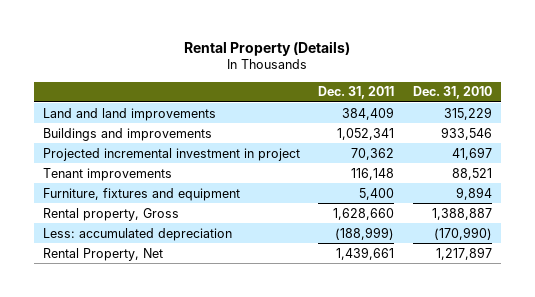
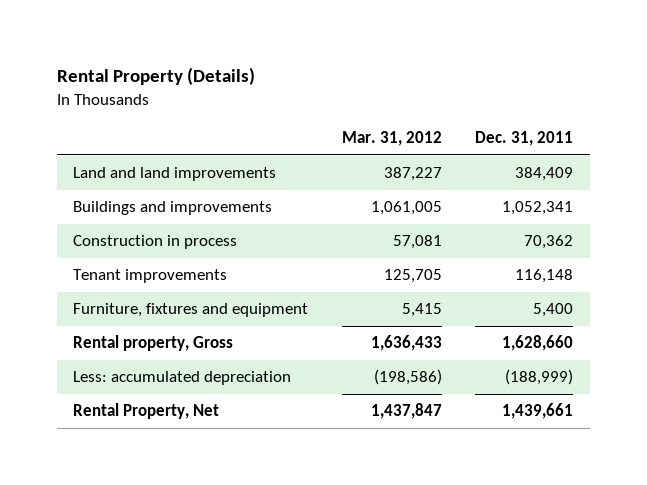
- | Dec. 31, 2011 | Dec. 31, 2010
+ | Mar. 31, 2012 | Dec. 31, 2011
- Projected incremental investment in project | 70,362 | 41,697
+ Construction in process | 57,081 | 70,362

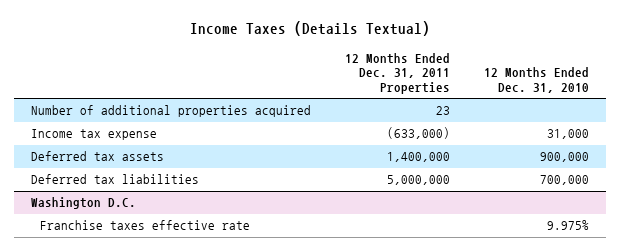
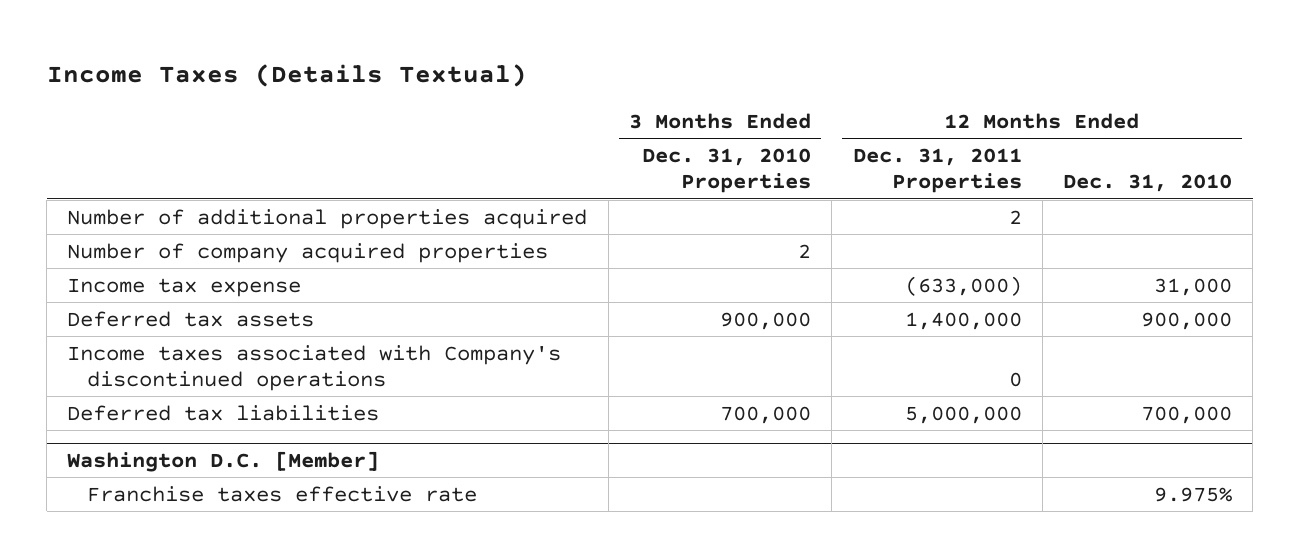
- | 12 Months Ended Dec. 31, 2011 Properties | 12 Months Ended Dec. 31, 2010
+ | 3 Months Ended Dec. 31, 2010 Properties | 12 Months Ended Dec. 31, 2011 Properties | 12 Months Ended Dec. 31, 2010
- Number of additional properties acquired | 23 |
+ Number of additional properties acquired | | 2 |
+ Number of company acquired properties | 2 | |
+ Income taxes associated with Company's discontinued operations | | 0 |
- Washington D.C.
+ Washington D.C. [Member]

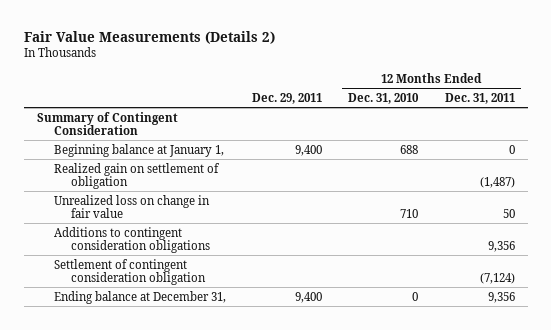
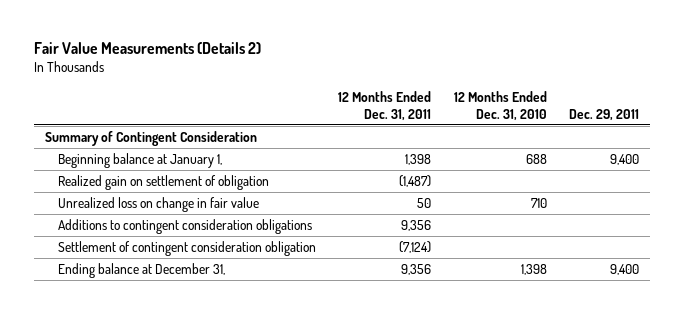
- | Dec. 29, 2011 | 12 Months Ended Dec. 31, 2010 | 12 Months Ended Dec. 31, 2011
+ | 12 Months Ended Dec. 31, 2011 | 12 Months Ended Dec. 31, 2010 | Dec. 29, 2011
- Beginning balance at January 1, | 9,400 | 688 | 0
+ Beginning balance at January 1, | 1,398 | 688 | 9,400
- Ending balance at December 31, | 9,400 | 0 | 9,356
+ Ending balance at December 31, | 9,356 | 1,398 | 9,400

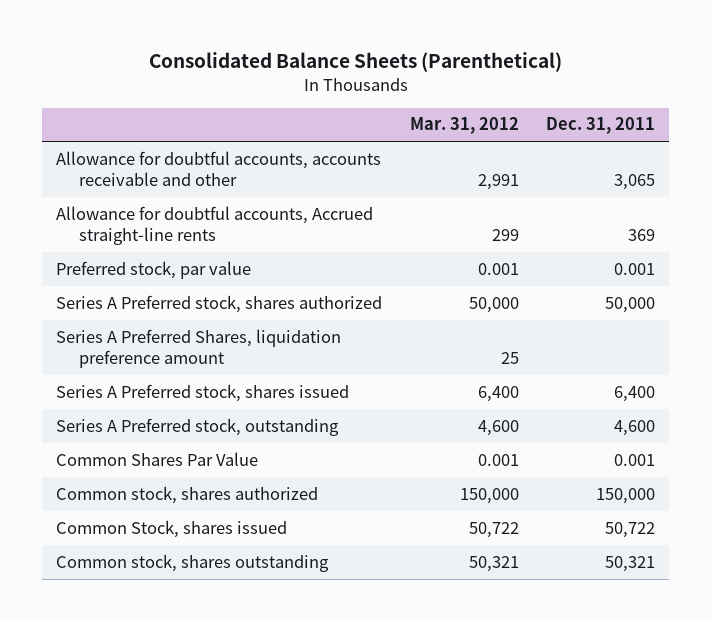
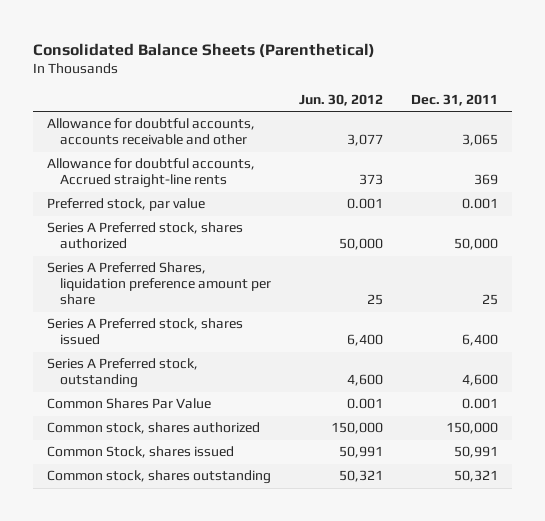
- | Mar. 31, 2012 | Dec. 31, 2011
+ | Jun. 30, 2012 | Dec. 31, 2011
- Series A Preferred Shares, liquidation preference amount | 25 |
+ Series A Preferred Shares, liquidation preference amount per share | 25 | 25
- Common Stock, shares issued | 50,722 | 50,722
+ Common Stock, shares issued | 50,991 | 50,991

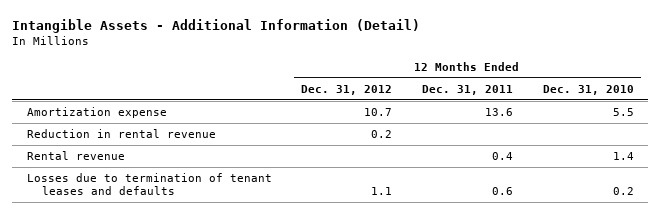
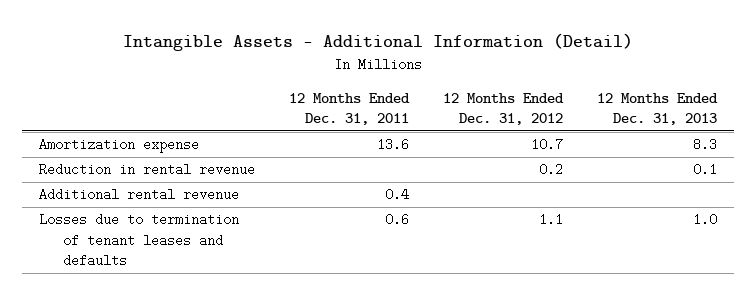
- | 12 Months Ended Dec. 31, 2012 | 12 Months Ended Dec. 31, 2011 | 12 Months Ended Dec. 31, 2010
+ | 12 Months Ended Dec. 31, 2011 | 12 Months Ended Dec. 31, 2012 | 12 Months Ended Dec. 31, 2013
- Rental revenue | | 0.4 | 1.4
+ Additional rental revenue | 0.4 | |

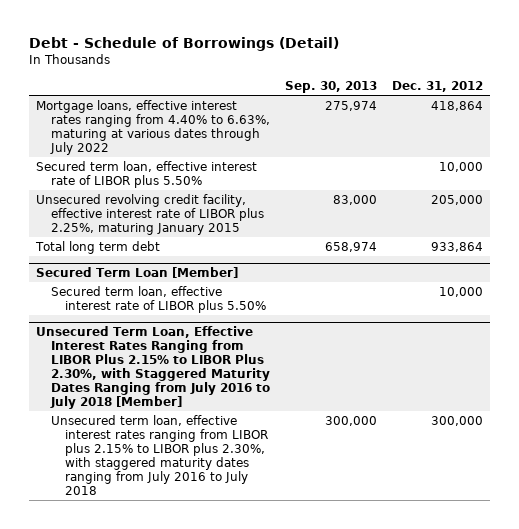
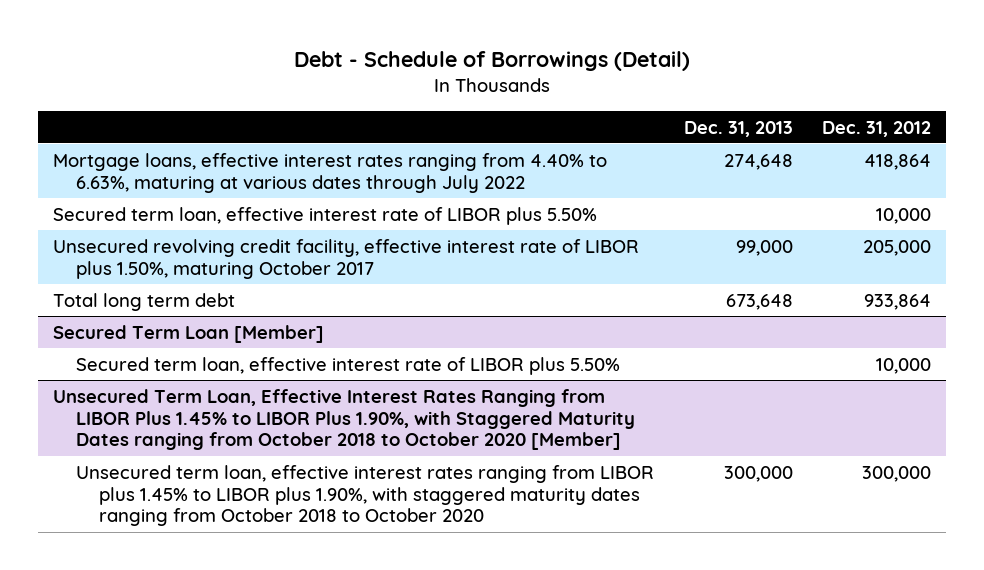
- | Sep. 30, 2013 | Dec. 31, 2012
+ | Dec. 31, 2013 | Dec. 31, 2012
- Unsecured revolving credit facility, effective interest rate of LIBOR plus 2.25%, maturing January 2015 | 83,000 | 205,000
+ Unsecured revolving credit facility, effective interest rate of LIBOR plus 1.50%, maturing October 2017 | 99,000 | 205,000
- Unsecured Term Loan, Effective Interest Rates Ranging from LIBOR Plus 2.15% to LIBOR Plus 2.30%, with Staggered Maturity Dates Ranging from July 2016 to July 2018 [Member]
- Unsecured term loan, effective interest rates ranging from LIBOR plus 2.15% to LIBOR plus 2.30%, with staggered maturity dates ranging from July 2016 to July 2018 | 300,000 | 300,000
+ Unsecured Term Loan, Effective Interest Rates Ranging from LIBOR Plus 1.45% to LIBOR Plus 1.90%, with Staggered Maturity Dates ranging from October 2018 to October 2020 [Member]
+ Unsecured term loan, effective interest rates ranging from LIBOR plus 1.45% to LIBOR plus 1.90%, with staggered maturity dates ranging from October 2018 to October 2020 | 300,000 | 300,000

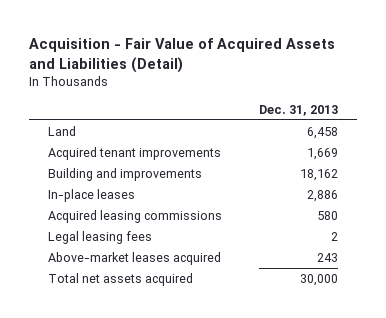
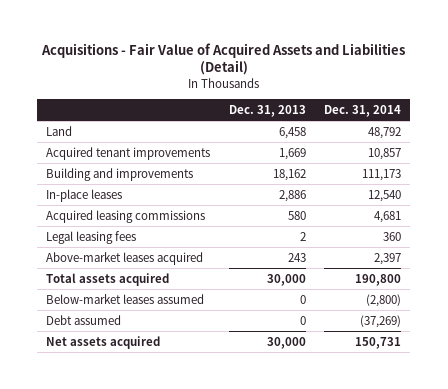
- Acquisition - Fair Value of Acquired Assets and Liabilities (Detail)
+ Acquisitions - Fair Value of Acquired Assets and Liabilities (Detail)
- | Dec. 31, 2013
+ | Dec. 31, 2013 | Dec. 31, 2014
- Total net assets acquired | 30,000
+ Total assets acquired | 30,000 | 190,800
+ Below-market leases assumed | 0 | (2,800)
+ Debt assumed | 0 | (37,269)
+ Net assets acquired | 30,000 | 150,731

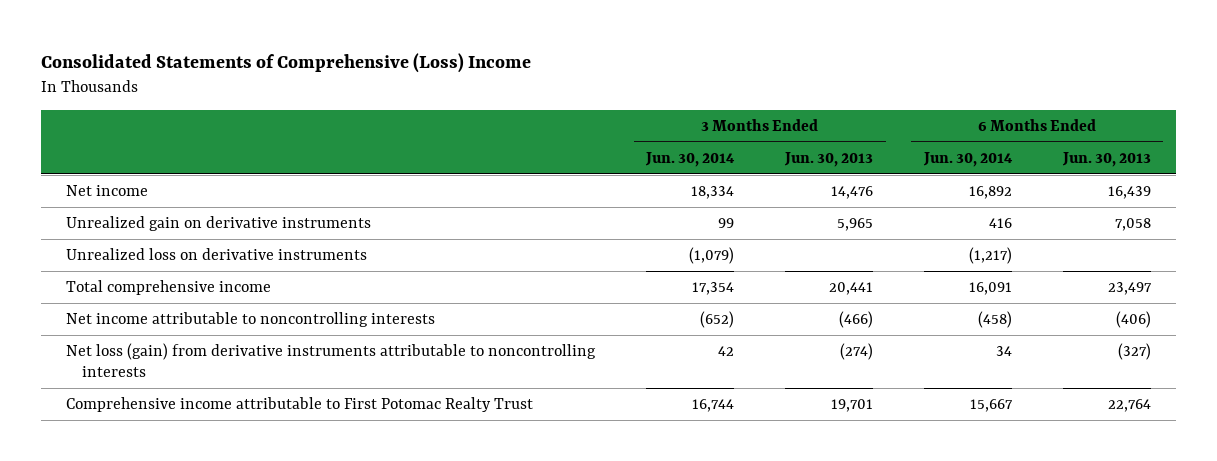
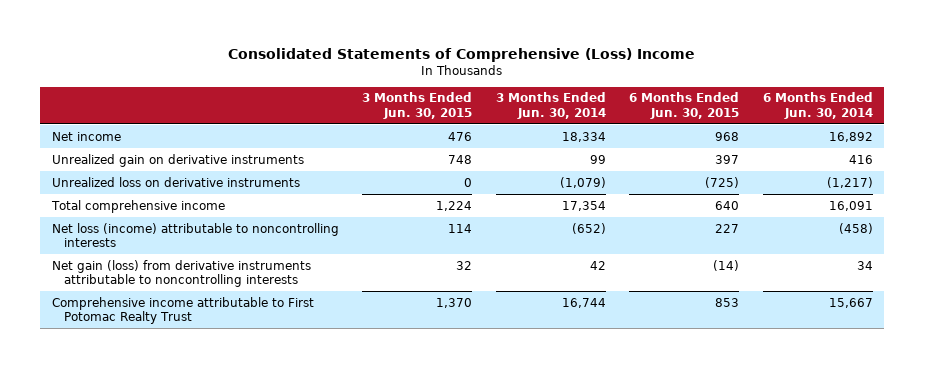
- | 3 Months Ended Jun. 30, 2014 | 3 Months Ended Jun. 30, 2013 | 6 Months Ended Jun. 30, 2014 | 6 Months Ended Jun. 30, 2013
+ | 3 Months Ended Jun. 30, 2015 | 3 Months Ended Jun. 30, 2014 | 6 Months Ended Jun. 30, 2015 | 6 Months Ended Jun. 30, 2014
- Net income attributable to noncontrolling interests | (652) | (466) | (458) | (406)
- Net loss (gain) from derivative instruments attributable to noncontrolling interests | 42 | (274) | 34 | (327)
+ Net loss (income) attributable to noncontrolling interests | 114 | (652) | 227 | (458)
+ Net gain (loss) from derivative instruments attributable to noncontrolling interests | 32 | 42 | (14) | 34

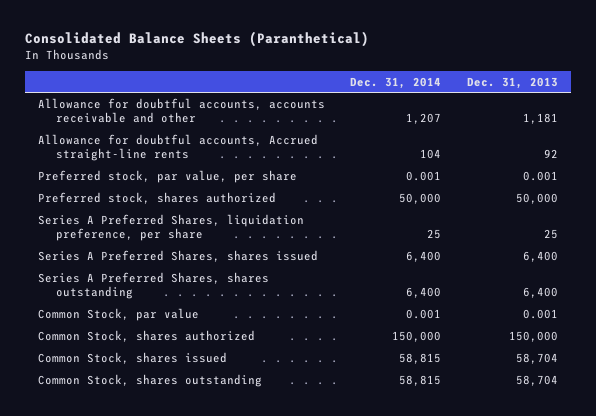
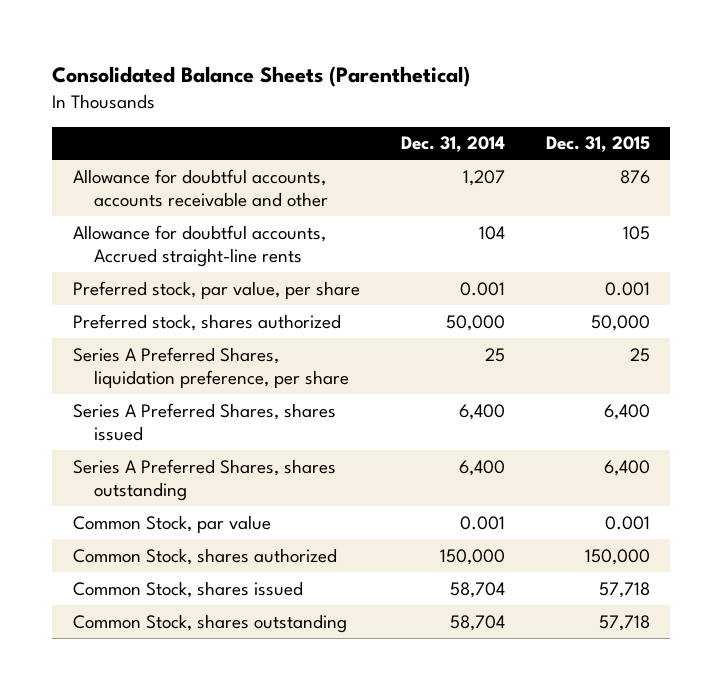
- Consolidated Balance Sheets (Paranthetical)
+ Consolidated Balance Sheets (Parenthetical)
- | Dec. 31, 2014 | Dec. 31, 2013
+ | Dec. 31, 2014 | Dec. 31, 2015
- Common Stock, shares issued | 58,815 | 58,704
- Common Stock, shares outstanding | 58,815 | 58,704
+ Common Stock, shares issued | 58,704 | 57,718
+ Common Stock, shares outstanding | 58,704 | 57,718

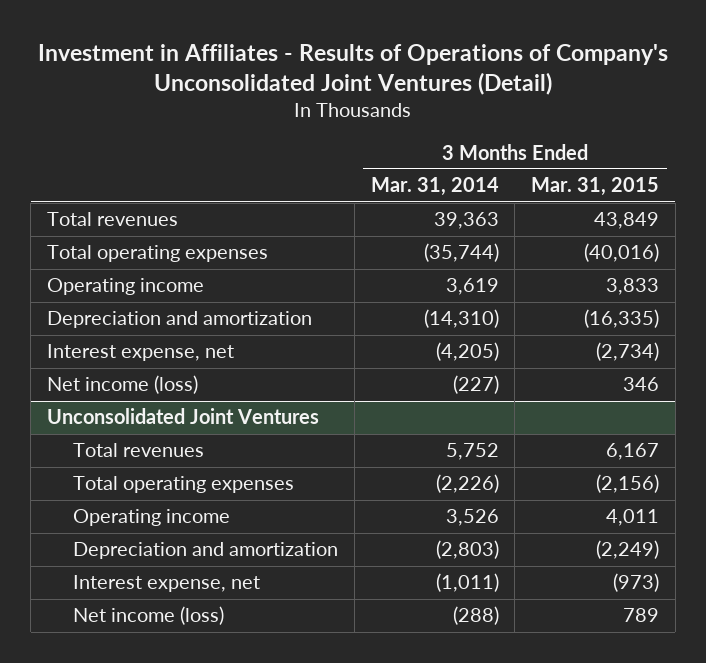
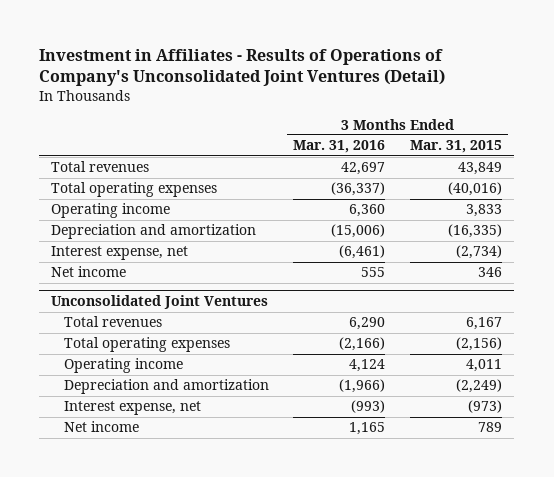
- | 3 Months Ended Mar. 31, 2014 | 3 Months Ended Mar. 31, 2015
+ | 3 Months Ended Mar. 31, 2016 | 3 Months Ended Mar. 31, 2015
- Net income (loss) | (227) | 346
+ Net income | 555 | 346
@ Unconsolidated Joint Ventures
- Net income (loss) | (288) | 789
+ Net income | 1,165 | 789

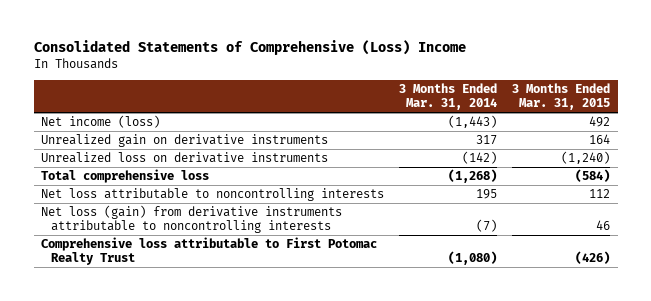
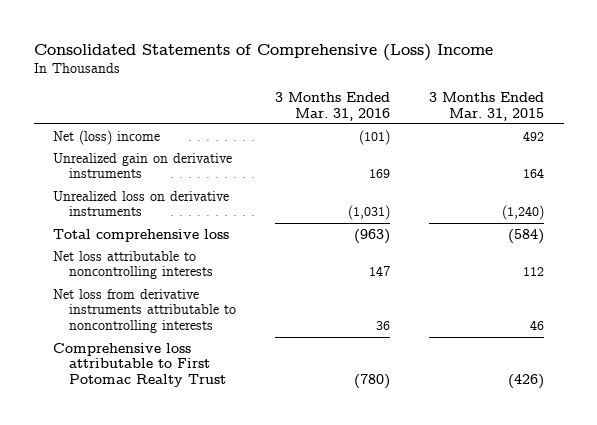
- | 3 Months Ended Mar. 31, 2014 | 3 Months Ended Mar. 31, 2015
+ | 3 Months Ended Mar. 31, 2016 | 3 Months Ended Mar. 31, 2015
- Net income (loss) | (1,443) | 492
+ Net (loss) income | (101) | 492
- Net loss (gain) from derivative instruments attributable to noncontrolling interests | (7) | 46
+ Net loss from derivative instruments attributable to noncontrolling interests | 36 | 46

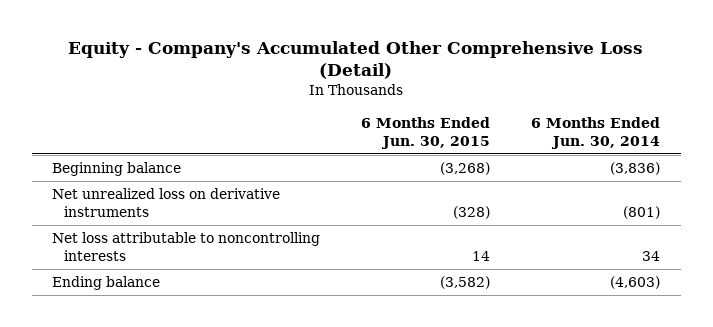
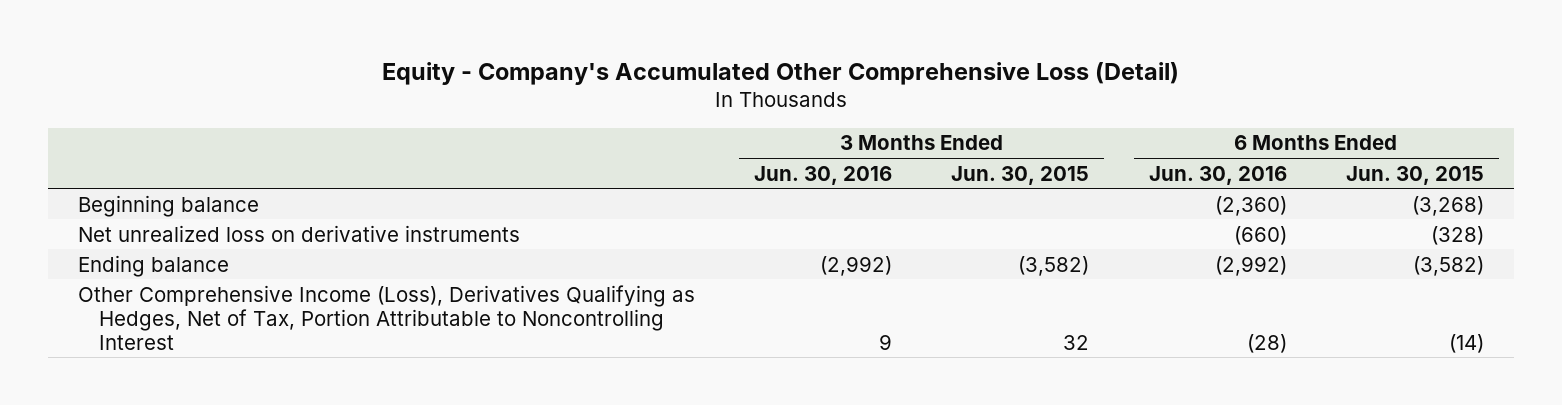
- | 6 Months Ended Jun. 30, 2015 | 6 Months Ended Jun. 30, 2014
+ | 3 Months Ended Jun. 30, 2016 | 3 Months Ended Jun. 30, 2015 | 6 Months Ended Jun. 30, 2016 | 6 Months Ended Jun. 30, 2015
- Net loss attributable to noncontrolling interests | 14 | 34
+ Other Comprehensive Income (Loss), Derivatives Qualifying as Hedges, Net of Tax, Portion Attributable to Noncontrolling Interest | 9 | 32 | (28) | (14)

